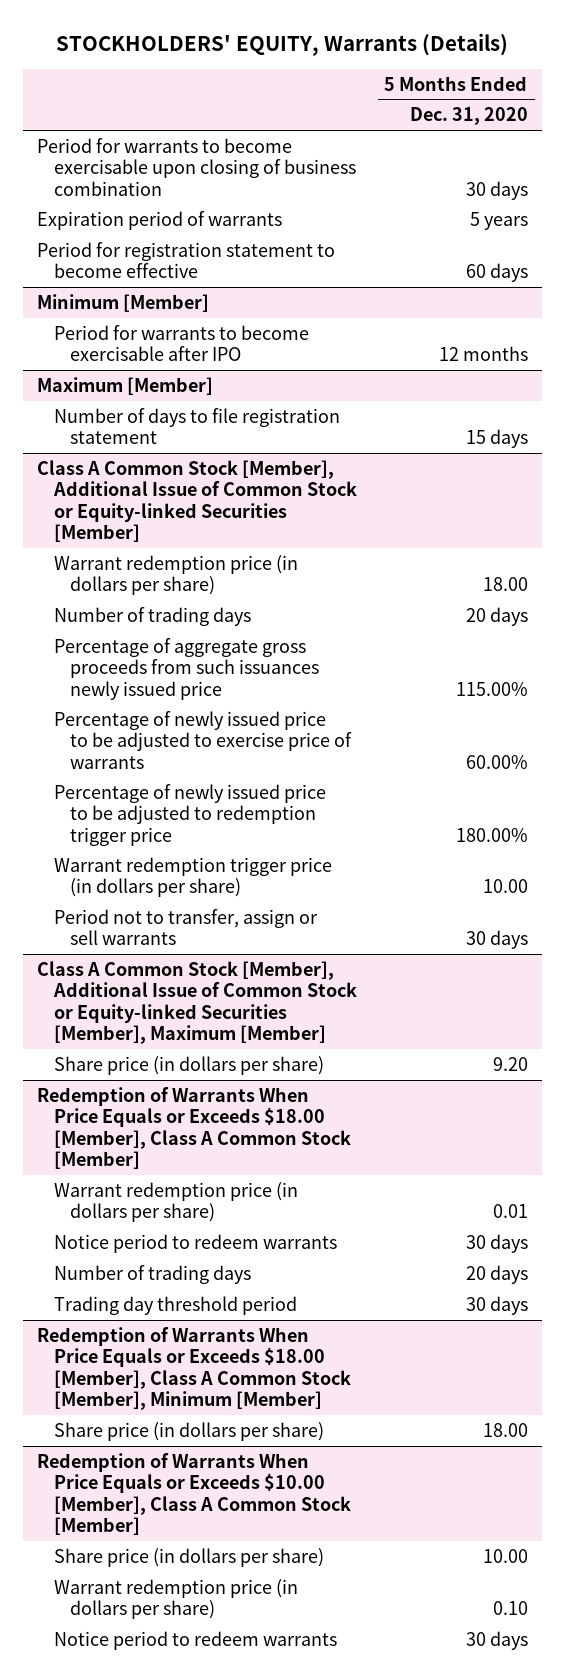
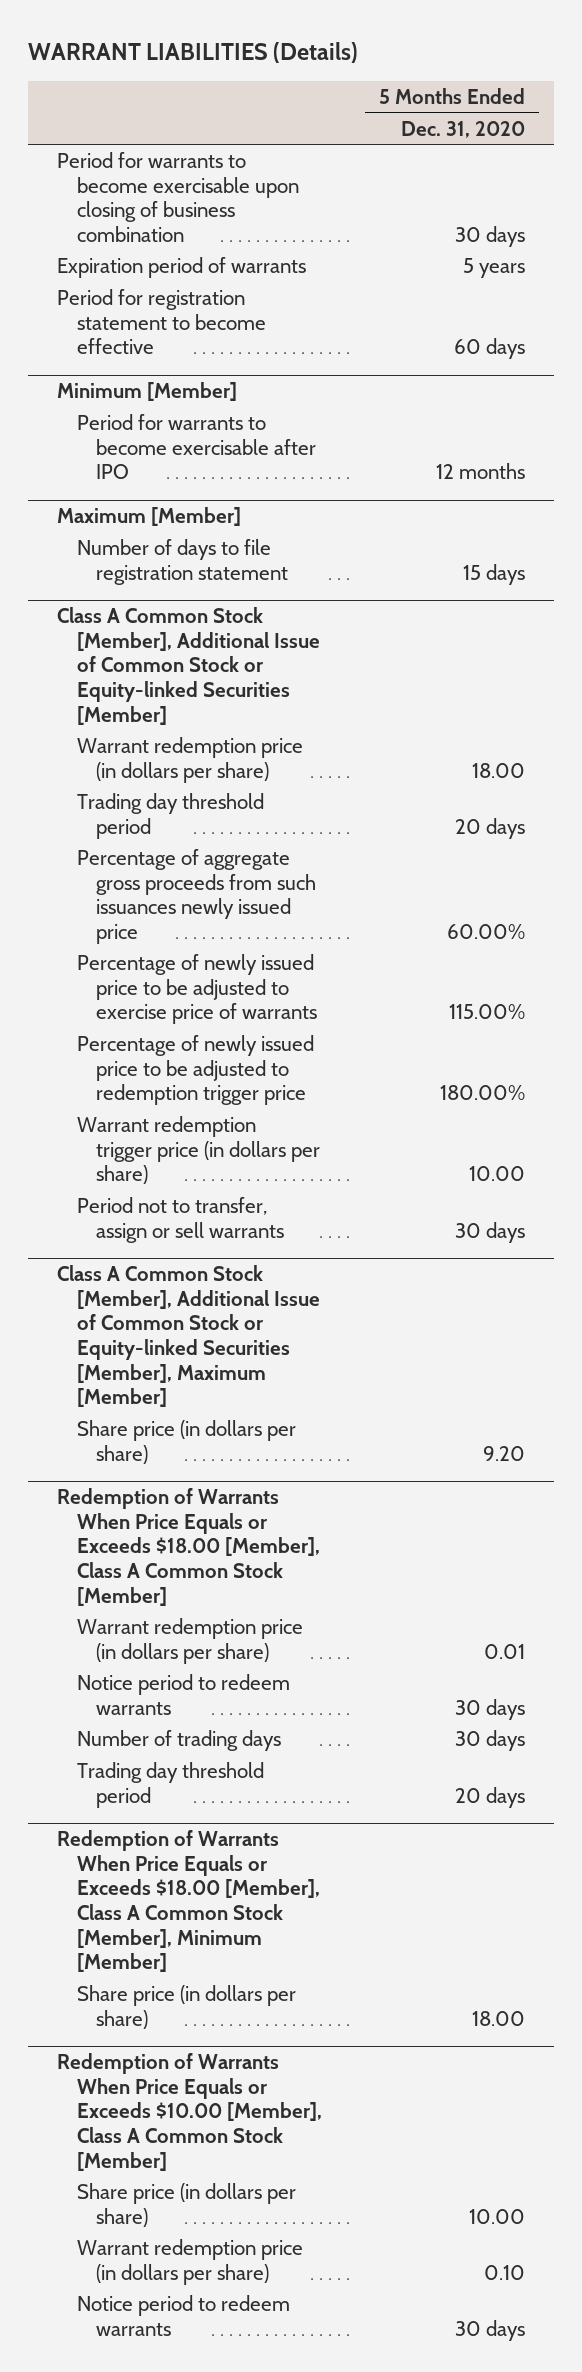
- STOCKHOLDERS' EQUITY, Warrants (Details)
+ WARRANT LIABILITIES (Details)
@ Class A Common Stock [Member], Additional Issue of Common Stock or Equity-linked Securities [Member]
- Number of trading days | 20 days
- Percentage of aggregate gross proceeds from such issuances newly issued price | 115.00%
- Percentage of newly issued price to be adjusted to exercise price of warrants | 60.00%
+ Trading day threshold period | 20 days
+ Percentage of aggregate gross proceeds from such issuances newly issued price | 60.00%
+ Percentage of newly issued price to be adjusted to exercise price of warrants | 115.00%
@ Redemption of Warrants When Price Equals or Exceeds $18.00 [Member], Class A Common Stock [Member]
- Number of trading days | 20 days
- Trading day threshold period | 30 days
+ Number of trading days | 30 days
+ Trading day threshold period | 20 days

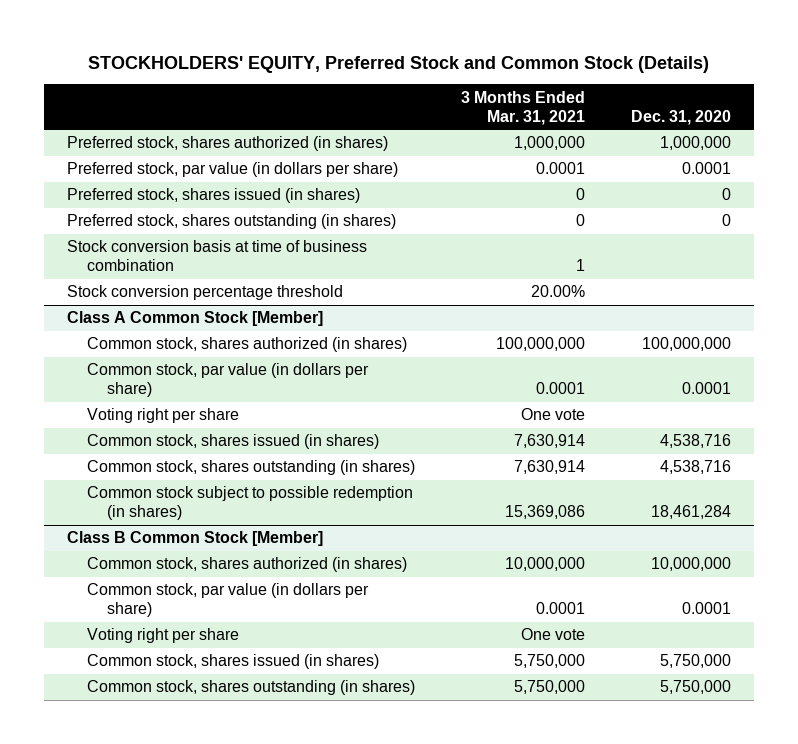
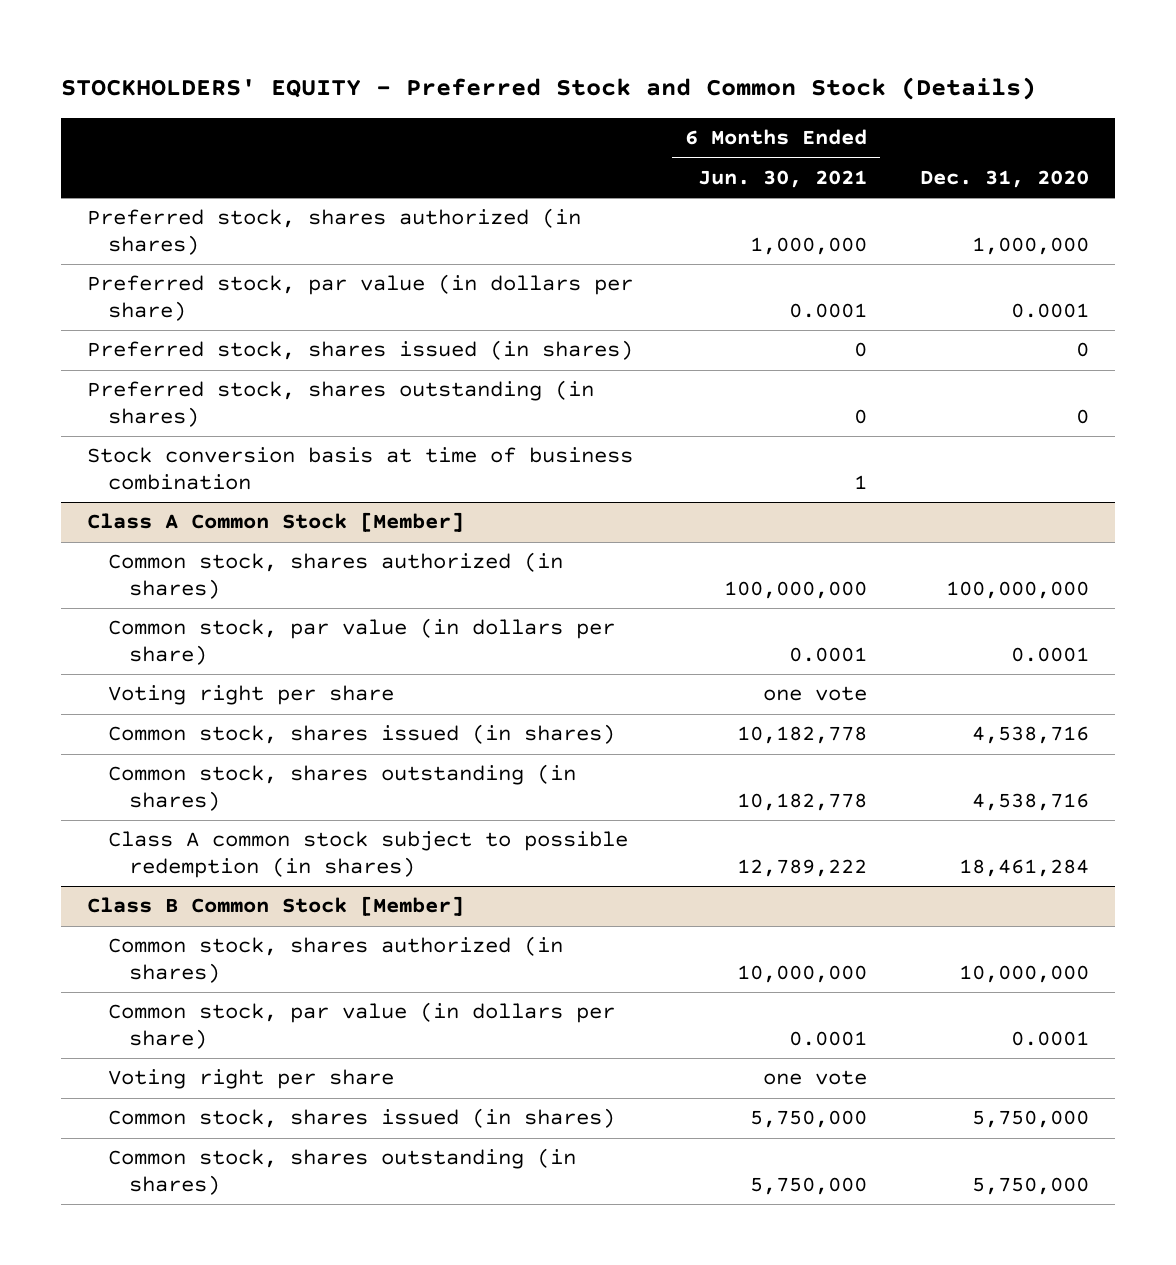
- STOCKHOLDERS' EQUITY, Preferred Stock and Common Stock (Details)
+ STOCKHOLDERS' EQUITY - Preferred Stock and Common Stock (Details)
- | 3 Months Ended Mar. 31, 2021 | Dec. 31, 2020
+ | 6 Months Ended Jun. 30, 2021 | Dec. 31, 2020
- Stock conversion percentage threshold | 20.00% |
@ Class A Common Stock [Member]
- Common stock subject to possible redemption (in shares) | 15,369,086 | 18,461,284
+ Class A common stock subject to possible redemption (in shares) | 12,789,222 | 18,461,284

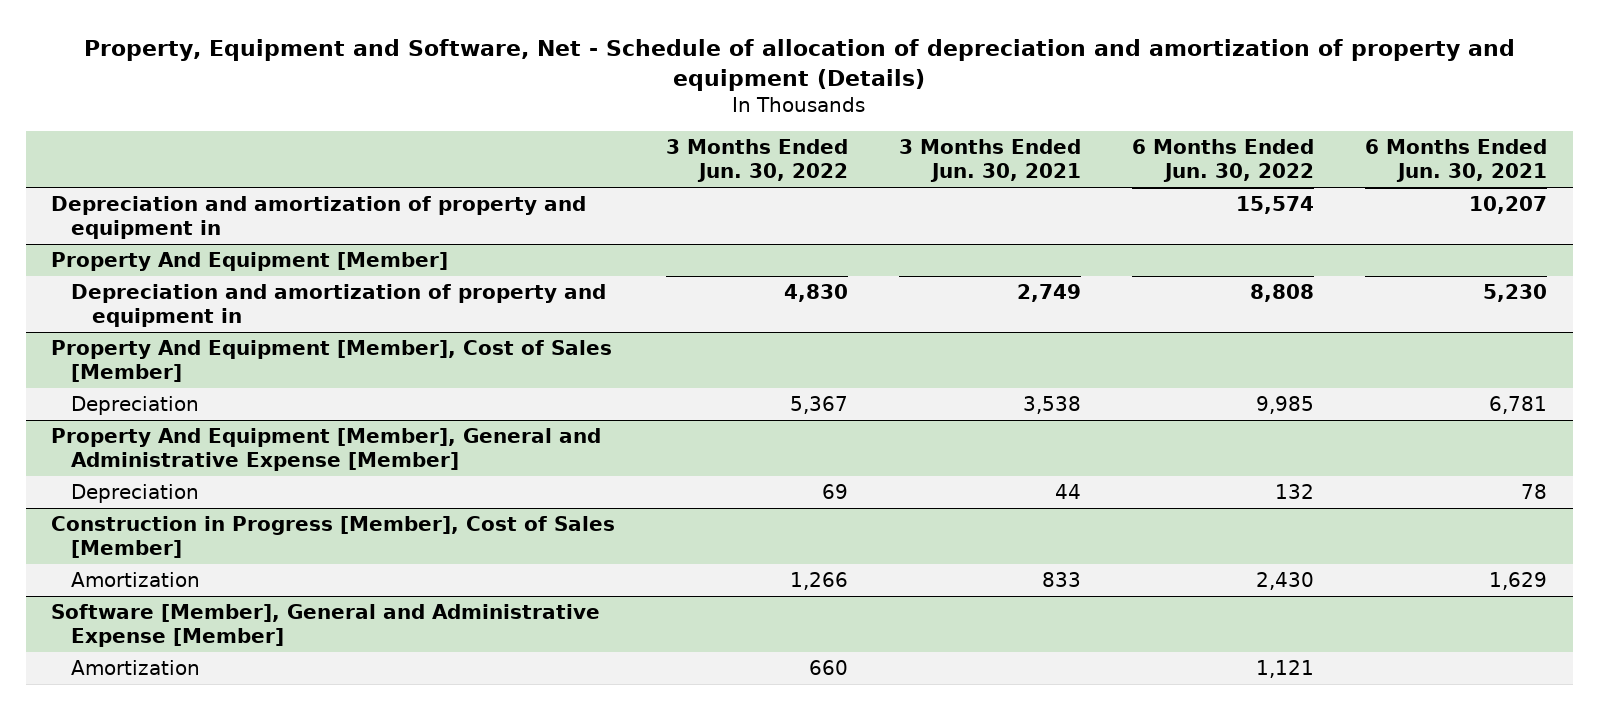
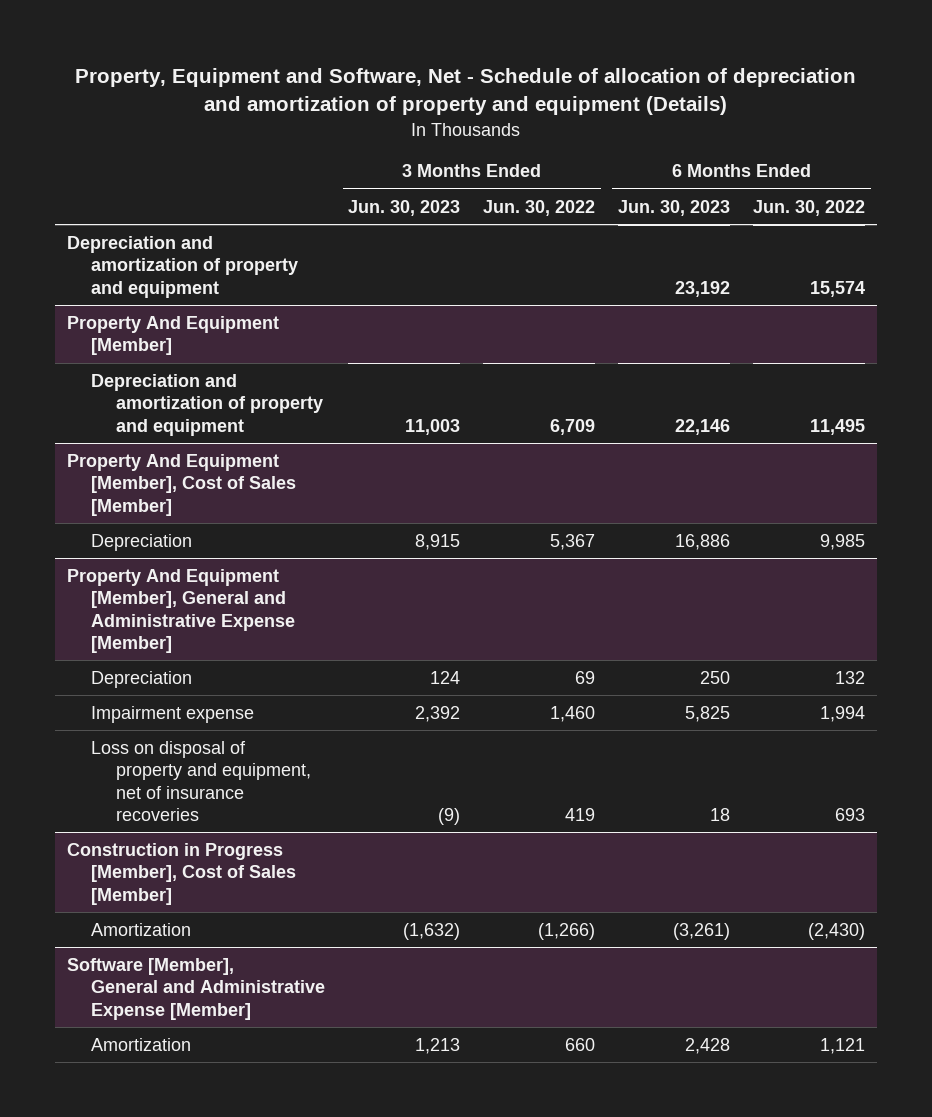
- | 3 Months Ended Jun. 30, 2022 | 3 Months Ended Jun. 30, 2021 | 6 Months Ended Jun. 30, 2022 | 6 Months Ended Jun. 30, 2021
+ | 3 Months Ended Jun. 30, 2023 | 3 Months Ended Jun. 30, 2022 | 6 Months Ended Jun. 30, 2023 | 6 Months Ended Jun. 30, 2022
- Depreciation and amortization of property and equipment in | | | 15,574 | 10,207
+ Depreciation and amortization of property and equipment | | | 23,192 | 15,574
@ Property And Equipment [Member]
- Depreciation and amortization of property and equipment in | 4,830 | 2,749 | 8,808 | 5,230
+ Depreciation and amortization of property and equipment | 11,003 | 6,709 | 22,146 | 11,495
@ Property And Equipment [Member], General and Administrative Expense [Member]
+ Impairment expense | 2,392 | 1,460 | 5,825 | 1,994
+ Loss on disposal of property and equipment, net of insurance recoveries | (9) | 419 | 18 | 693
@ Construction in Progress [Member], Cost of Sales [Member]
- Amortization | 1,266 | 833 | 2,430 | 1,629
+ Amortization | (1,632) | (1,266) | (3,261) | (2,430)

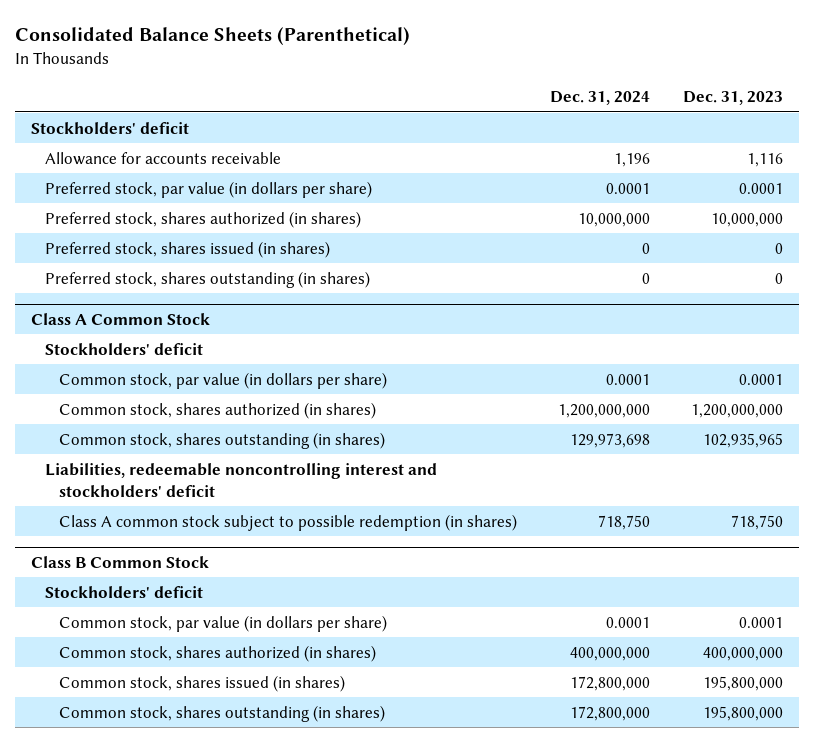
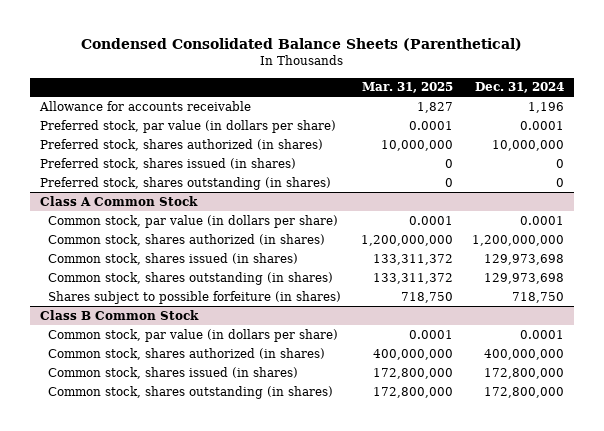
- Consolidated Balance Sheets (Parenthetical)
+ Condensed Consolidated Balance Sheets (Parenthetical)
- | Dec. 31, 2024 | Dec. 31, 2023
+ | Mar. 31, 2025 | Dec. 31, 2024
- Stockholders' deficit
@ Class A Common Stock
- Stockholders' deficit
+ Common stock, shares issued (in shares) | 133,311,372 | 129,973,698
- Liabilities, redeemable noncontrolling interest and stockholders' deficit
- Class A common stock subject to possible redemption (in shares) | 718,750 | 718,750
+ Shares subject to possible forfeiture (in shares) | 718,750 | 718,750
@ Class B Common Stock
- Stockholders' deficit

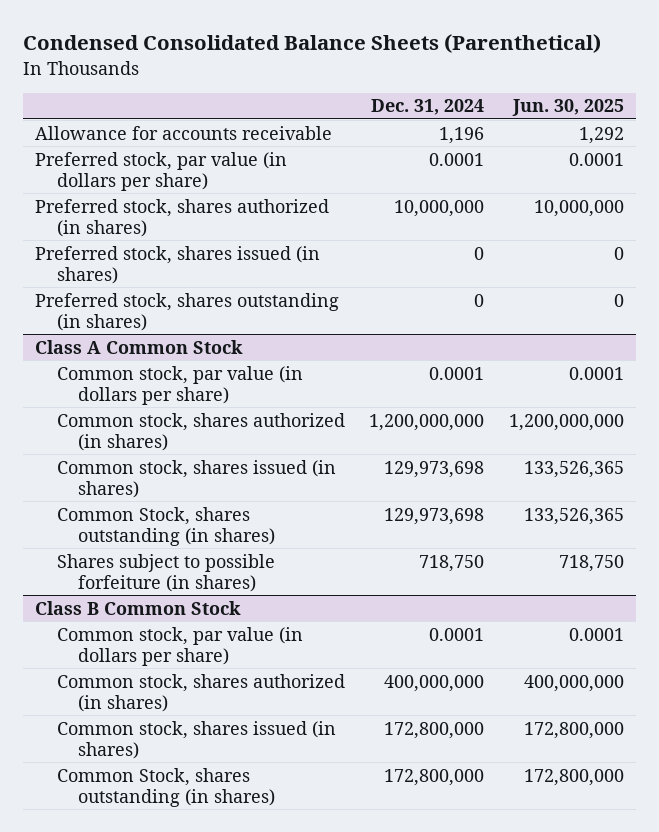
- | Mar. 31, 2025 | Dec. 31, 2024
+ | Dec. 31, 2024 | Jun. 30, 2025
@ Class A Common Stock
- Common stock, shares outstanding (in shares) | 133,311,372 | 129,973,698
+ Common Stock, shares outstanding (in shares) | 129,973,698 | 133,526,365
@ Class B Common Stock
- Common stock, shares outstanding (in shares) | 172,800,000 | 172,800,000
+ Common Stock, shares outstanding (in shares) | 172,800,000 | 172,800,000

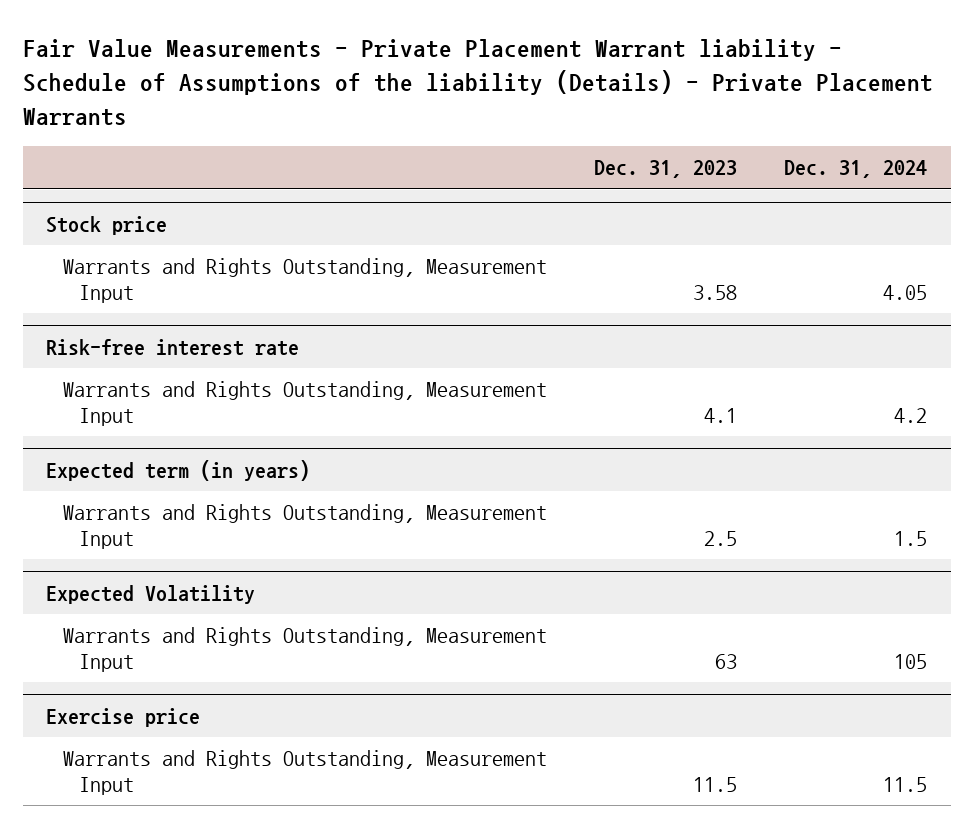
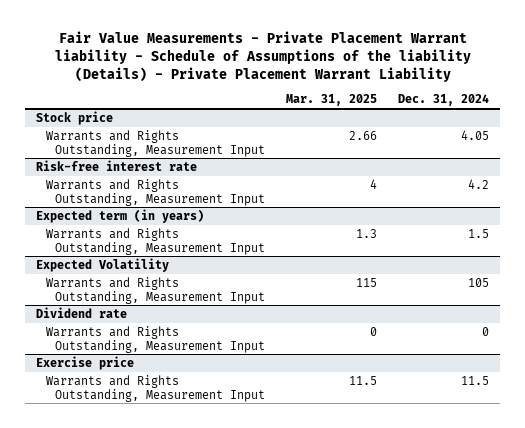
- Fair Value Measurements - Private Placement Warrant liability - Schedule of Assumptions of the liability (Details) - Private Placement Warrants
+ Fair Value Measurements - Private Placement Warrant liability - Schedule of Assumptions of the liability (Details) - Private Placement Warrant Liability
- | Dec. 31, 2023 | Dec. 31, 2024
+ | Mar. 31, 2025 | Dec. 31, 2024
+ Dividend rate
+ Warrants and Rights Outstanding, Measurement Input | 0 | 0

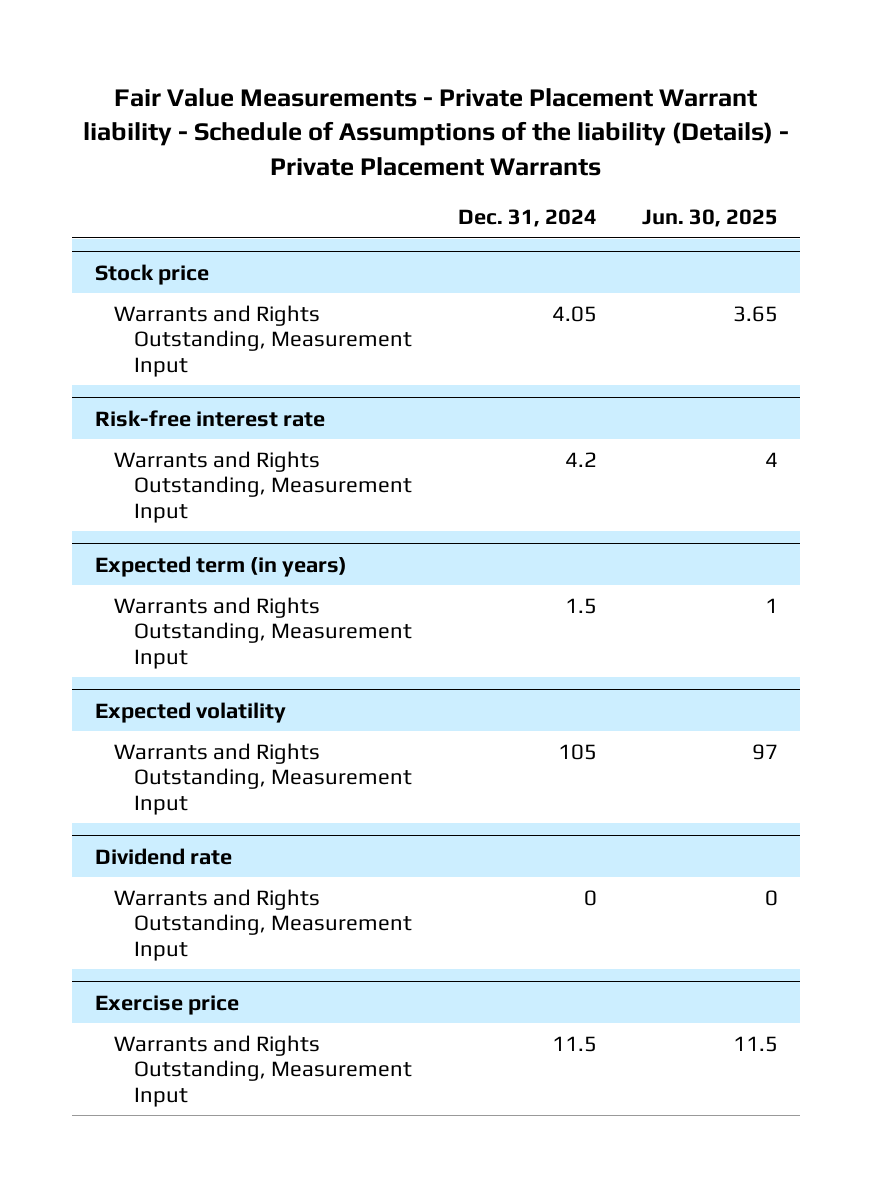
- Fair Value Measurements - Private Placement Warrant liability - Schedule of Assumptions of the liability (Details) - Private Placement Warrant Liability
+ Fair Value Measurements - Private Placement Warrant liability - Schedule of Assumptions of the liability (Details) - Private Placement Warrants
- | Mar. 31, 2025 | Dec. 31, 2024
+ | Dec. 31, 2024 | Jun. 30, 2025
- Expected Volatility
+ Expected volatility

